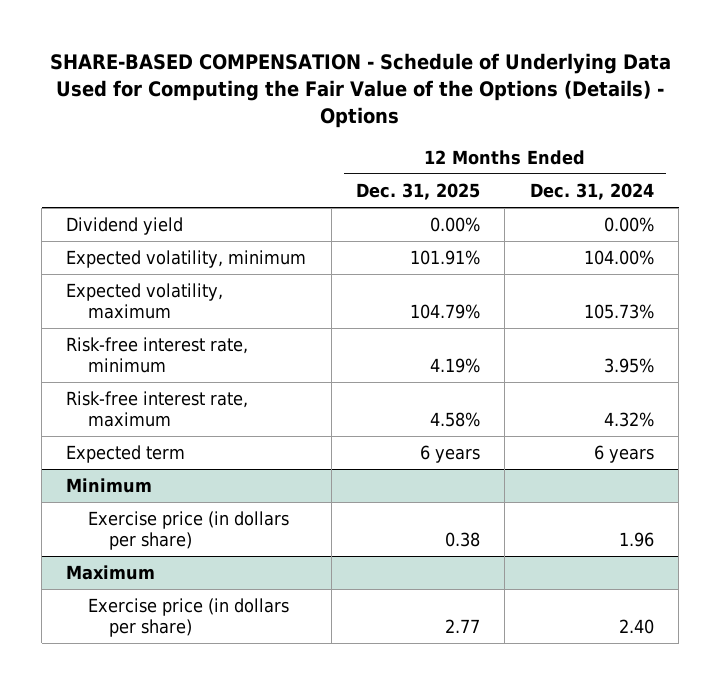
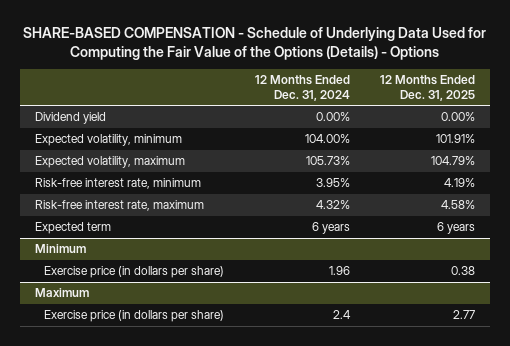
- | 12 Months Ended Dec. 31, 2025 | 12 Months Ended Dec. 31, 2024
+ | 12 Months Ended Dec. 31, 2024 | 12 Months Ended Dec. 31, 2025
@ Maximum
- Exercise price (in dollars per share) | 2.77 | 2.40
+ Exercise price (in dollars per share) | 2.4 | 2.77

